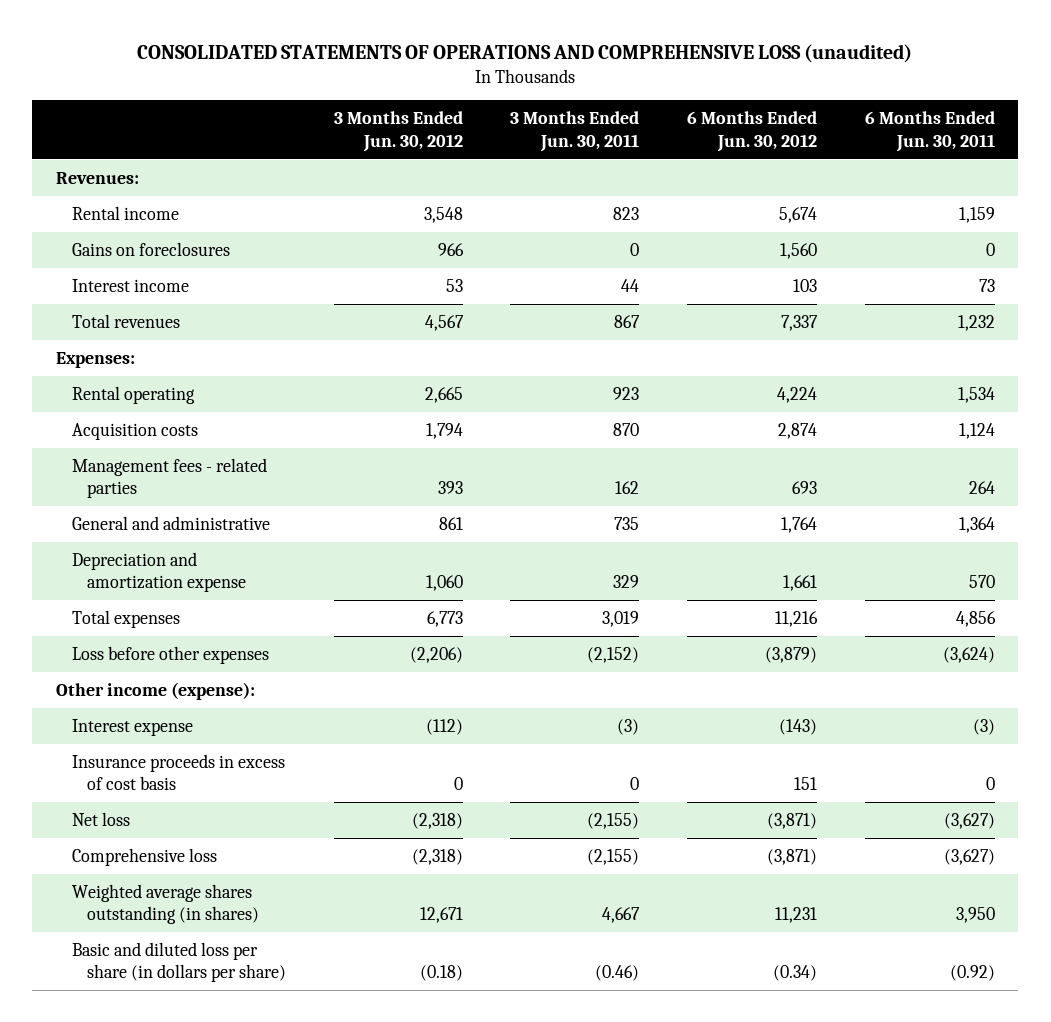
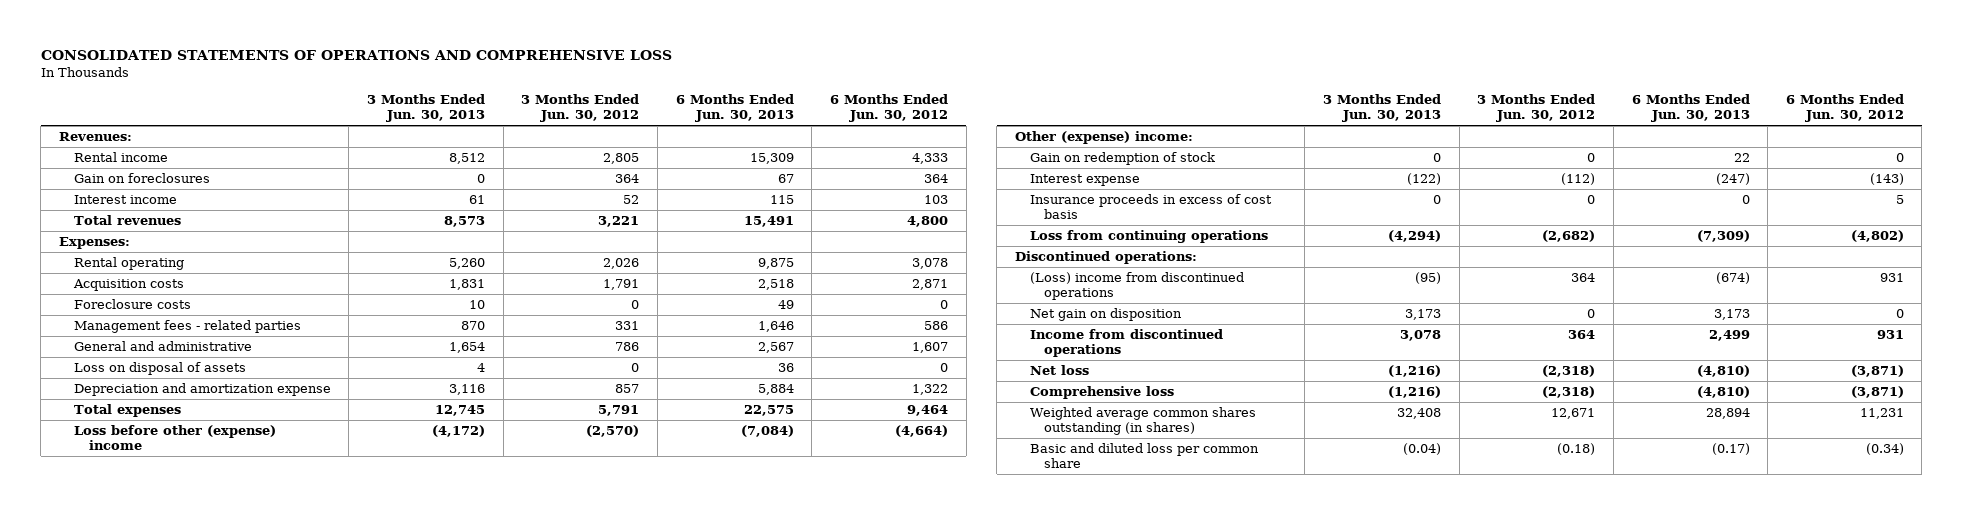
- CONSOLIDATED STATEMENTS OF OPERATIONS AND COMPREHENSIVE LOSS (unaudited)
+ CONSOLIDATED STATEMENTS OF OPERATIONS AND COMPREHENSIVE LOSS
- | 3 Months Ended Jun. 30, 2012 | 3 Months Ended Jun. 30, 2011 | 6 Months Ended Jun. 30, 2012 | 6 Months Ended Jun. 30, 2011
+ | 3 Months Ended Jun. 30, 2013 | 3 Months Ended Jun. 30, 2012 | 6 Months Ended Jun. 30, 2013 | 6 Months Ended Jun. 30, 2012
- Rental income | 3,548 | 823 | 5,674 | 1,159
- Gains on foreclosures | 966 | 0 | 1,560 | 0
- Interest income | 53 | 44 | 103 | 73
- Total revenues | 4,567 | 867 | 7,337 | 1,232
+ Rental income | 8,512 | 2,805 | 15,309 | 4,333
+ Gain on foreclosures | 0 | 364 | 67 | 364
+ Interest income | 61 | 52 | 115 | 103
+ Total revenues | 8,573 | 3,221 | 15,491 | 4,800
- Rental operating | 2,665 | 923 | 4,224 | 1,534
- Acquisition costs | 1,794 | 870 | 2,874 | 1,124
- Management fees - related parties | 393 | 162 | 693 | 264
- General and administrative | 861 | 735 | 1,764 | 1,364
- Depreciation and amortization expense | 1,060 | 329 | 1,661 | 570
- Total expenses | 6,773 | 3,019 | 11,216 | 4,856
- Loss before other expenses | (2,206) | (2,152) | (3,879) | (3,624)
- Other income (expense):
+ Rental operating | 5,260 | 2,026 | 9,875 | 3,078
+ Acquisition costs | 1,831 | 1,791 | 2,518 | 2,871
+ Foreclosure costs | 10 | 0 | 49 | 0
+ Management fees - related parties | 870 | 331 | 1,646 | 586
+ General and administrative | 1,654 | 786 | 2,567 | 1,607
+ Loss on disposal of assets | 4 | 0 | 36 | 0
+ Depreciation and amortization expense | 3,116 | 857 | 5,884 | 1,322
+ Total expenses | 12,745 | 5,791 | 22,575 | 9,464
+ Loss before other (expense) income | (4,172) | (2,570) | (7,084) | (4,664)
+ Other (expense) income:
+ Gain on redemption of stock | 0 | 0 | 22 | 0
- Insurance proceeds in excess of cost basis | 0 | 0 | 151 | 0
+ Insurance proceeds in excess of cost basis | 0 | 0 | 0 | 5
+ Loss from continuing operations | (4,294) | (2,682) | (7,309) | (4,802)
+ Discontinued operations:
+ (Loss) income from discontinued operations | (95) | 364 | (674) | 931
+ Net gain on disposition | 3,173 | 0 | 3,173 | 0
+ Income from discontinued operations | 3,078 | 364 | 2,499 | 931
- Weighted average shares outstanding (in shares) | 12,671 | 4,667 | 11,231 | 3,950
- Basic and diluted loss per share (in dollars per share) | (0.18) | (0.46) | (0.34) | (0.92)
+ Weighted average common shares outstanding (in shares) | 32,408 | 12,671 | 28,894 | 11,231
+ Basic and diluted loss per common share | (0.04) | (0.18) | (0.17) | (0.34)

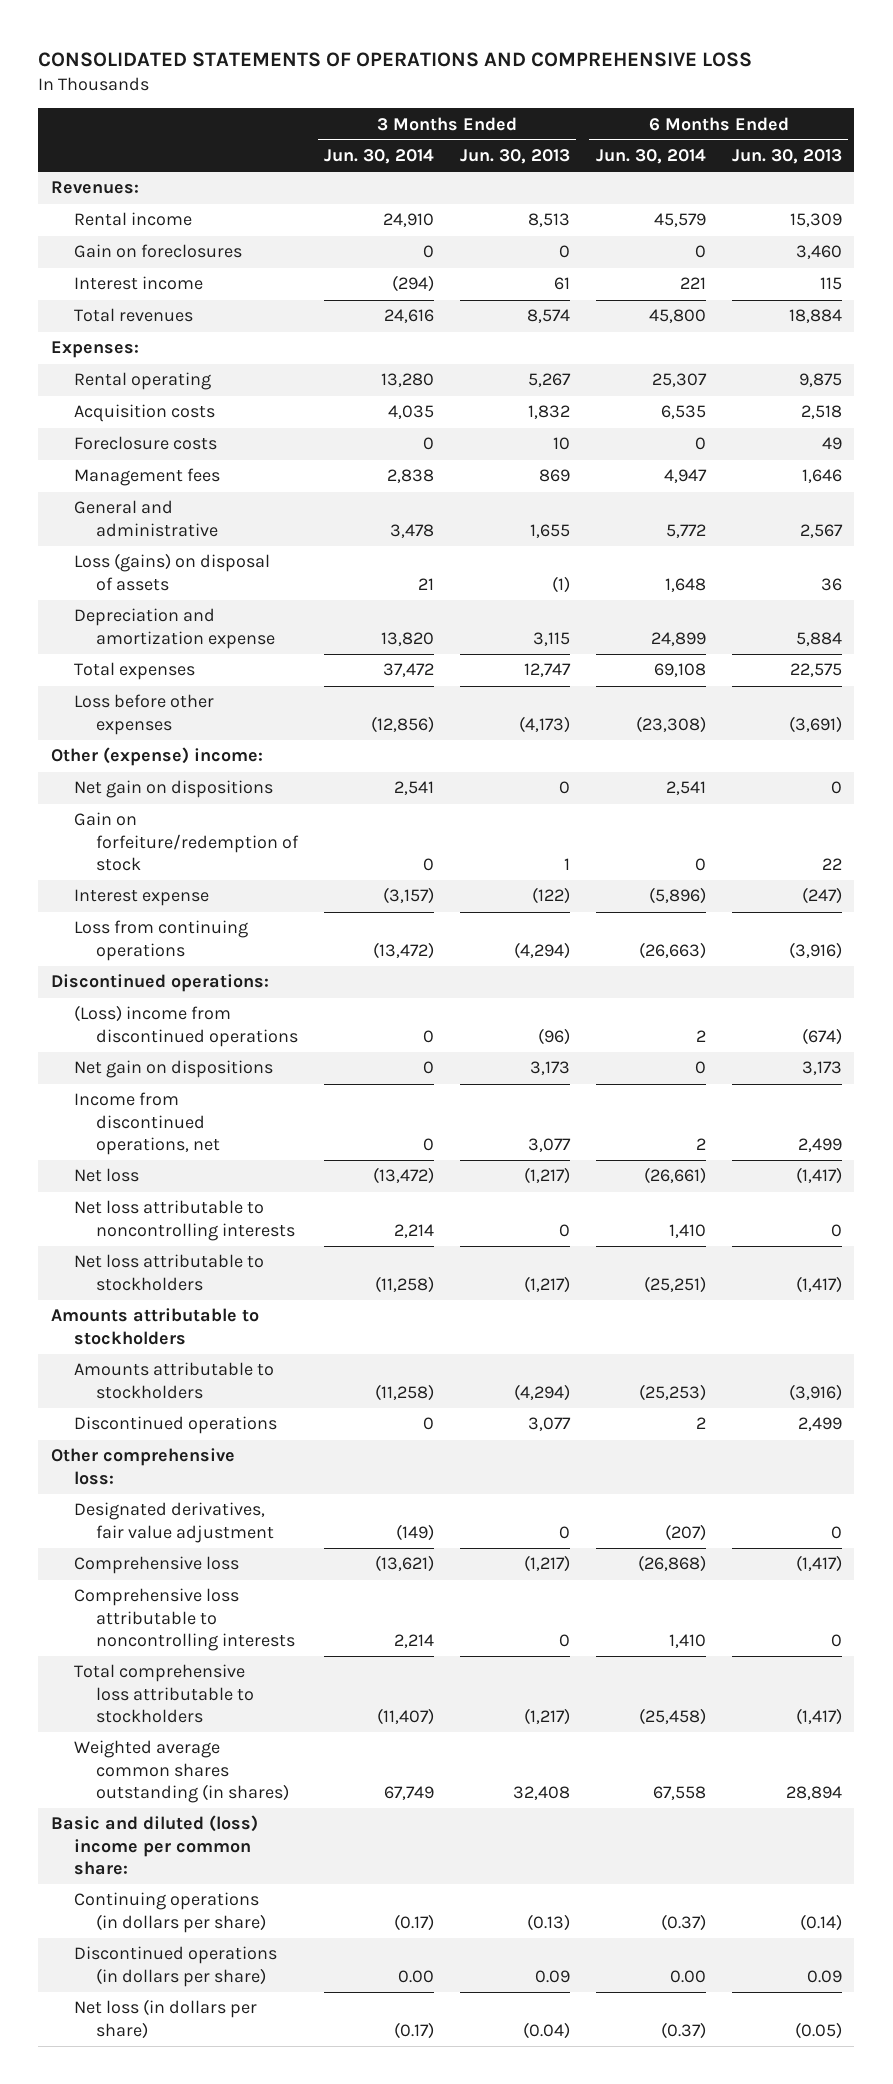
- | 3 Months Ended Jun. 30, 2013 | 3 Months Ended Jun. 30, 2012 | 6 Months Ended Jun. 30, 2013 | 6 Months Ended Jun. 30, 2012
+ | 3 Months Ended Jun. 30, 2014 | 3 Months Ended Jun. 30, 2013 | 6 Months Ended Jun. 30, 2014 | 6 Months Ended Jun. 30, 2013
- Rental income | 8,512 | 2,805 | 15,309 | 4,333
- Gain on foreclosures | 0 | 364 | 67 | 364
+ Rental income | 24,910 | 8,513 | 45,579 | 15,309
+ Gain on foreclosures | 0 | 0 | 0 | 3,460
- Total revenues | 8,573 | 3,221 | 15,491 | 4,800
+ Total revenues | 24,616 | 8,574 | 45,800 | 18,884
- Rental operating | 5,260 | 2,026 | 9,875 | 3,078
- Acquisition costs | 1,831 | 1,791 | 2,518 | 2,871
+ Rental operating | 13,280 | 5,267 | 25,307 | 9,875
+ Acquisition costs | 4,035 | 1,832 | 6,535 | 2,518
- Management fees - related parties | 870 | 331 | 1,646 | 586
- General and administrative | 1,654 | 786 | 2,567 | 1,607
- Loss on disposal of assets | 4 | 0 | 36 | 0
- Depreciation and amortization expense | 3,116 | 857 | 5,884 | 1,322
- Total expenses | 12,745 | 5,791 | 22,575 | 9,464
- Loss before other (expense) income | (4,172) | (2,570) | (7,084) | (4,664)
+ Management fees | 2,838 | 869 | 4,947 | 1,646
+ General and administrative | 3,478 | 1,655 | 5,772 | 2,567
+ Loss (gains) on disposal of assets | 21 | (1) | 1,648 | 36
+ Depreciation and amortization expense | 13,820 | 3,115 | 24,899 | 5,884
+ Total expenses | 37,472 | 12,747 | 69,108 | 22,575
+ Loss before other expenses | (12,856) | (4,173) | (23,308) | (3,691)
- Gain on redemption of stock | 0 | 0 | 22 | 0
+ Net gain on dispositions | 2,541 | 0 | 2,541 | 0
+ Gain on forfeiture/redemption of stock | 0 | 1 | 0 | 22
- Insurance proceeds in excess of cost basis | 0 | 0 | 0 | 5
- Loss from continuing operations | (4,294) | (2,682) | (7,309) | (4,802)
+ Loss from continuing operations | (13,472) | (4,294) | (26,663) | (3,916)
- (Loss) income from discontinued operations | (95) | 364 | (674) | 931
- Net gain on disposition | 3,173 | 0 | 3,173 | 0
- Income from discontinued operations | 3,078 | 364 | 2,499 | 931
- Net loss | (1,216) | (2,318) | (4,810) | (3,871)
- Comprehensive loss | (1,216) | (2,318) | (4,810) | (3,871)
+ (Loss) income from discontinued operations | 0 | (96) | 2 | (674)
+ Net gain on dispositions | 0 | 3,173 | 0 | 3,173
+ Income from discontinued operations, net | 0 | 3,077 | 2 | 2,499
+ Net loss | (13,472) | (1,217) | (26,661) | (1,417)
+ Net loss attributable to noncontrolling interests | 2,214 | 0 | 1,410 | 0
+ Net loss attributable to stockholders | (11,258) | (1,217) | (25,251) | (1,417)
+ Amounts attributable to stockholders
+ Amounts attributable to stockholders | (11,258) | (4,294) | (25,253) | (3,916)
+ Discontinued operations | 0 | 3,077 | 2 | 2,499
+ Other comprehensive loss:
+ Designated derivatives, fair value adjustment | (149) | 0 | (207) | 0
+ Comprehensive loss | (13,621) | (1,217) | (26,868) | (1,417)
+ Comprehensive loss attributable to noncontrolling interests | 2,214 | 0 | 1,410 | 0
+ Total comprehensive loss attributable to stockholders | (11,407) | (1,217) | (25,458) | (1,417)
- Basic and diluted loss per common share | (0.04) | (0.18) | (0.17) | (0.34)
+ Basic and diluted (loss) income per common share:
+ Continuing operations (in dollars per share) | (0.17) | (0.13) | (0.37) | (0.14)
+ Discontinued operations (in dollars per share) | 0.00 | 0.09 | 0.00 | 0.09
+ Net loss (in dollars per share) | (0.17) | (0.04) | (0.37) | (0.05)

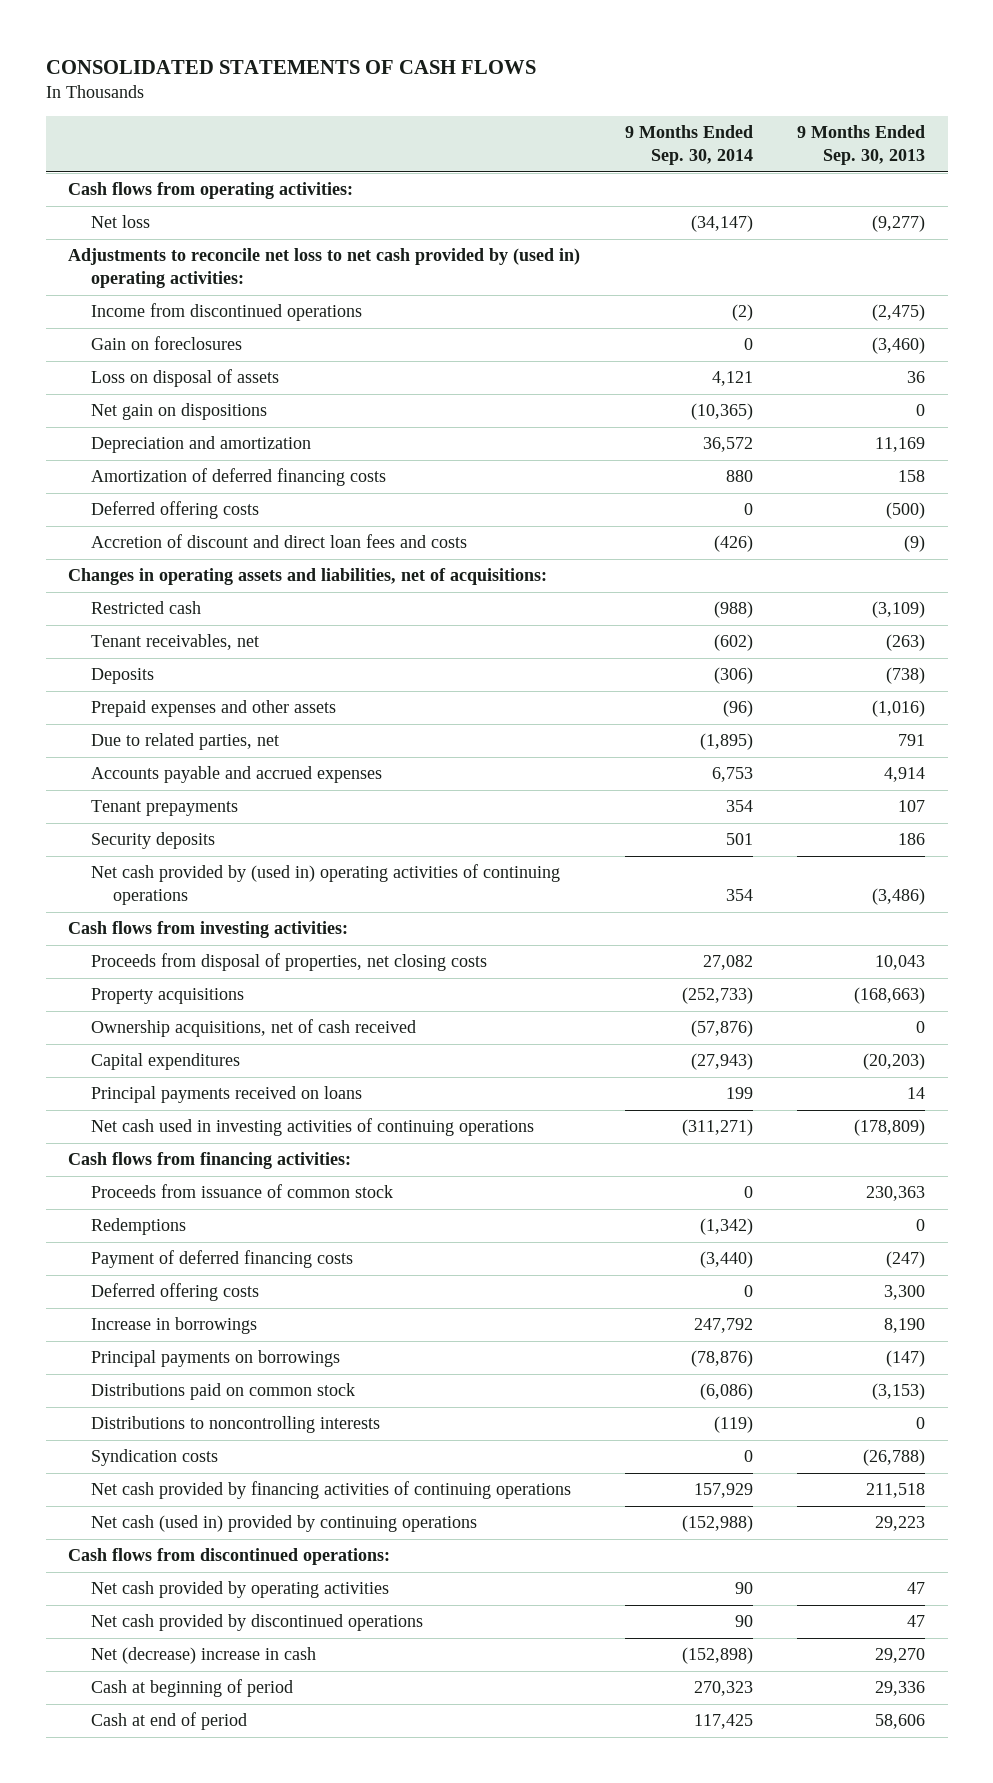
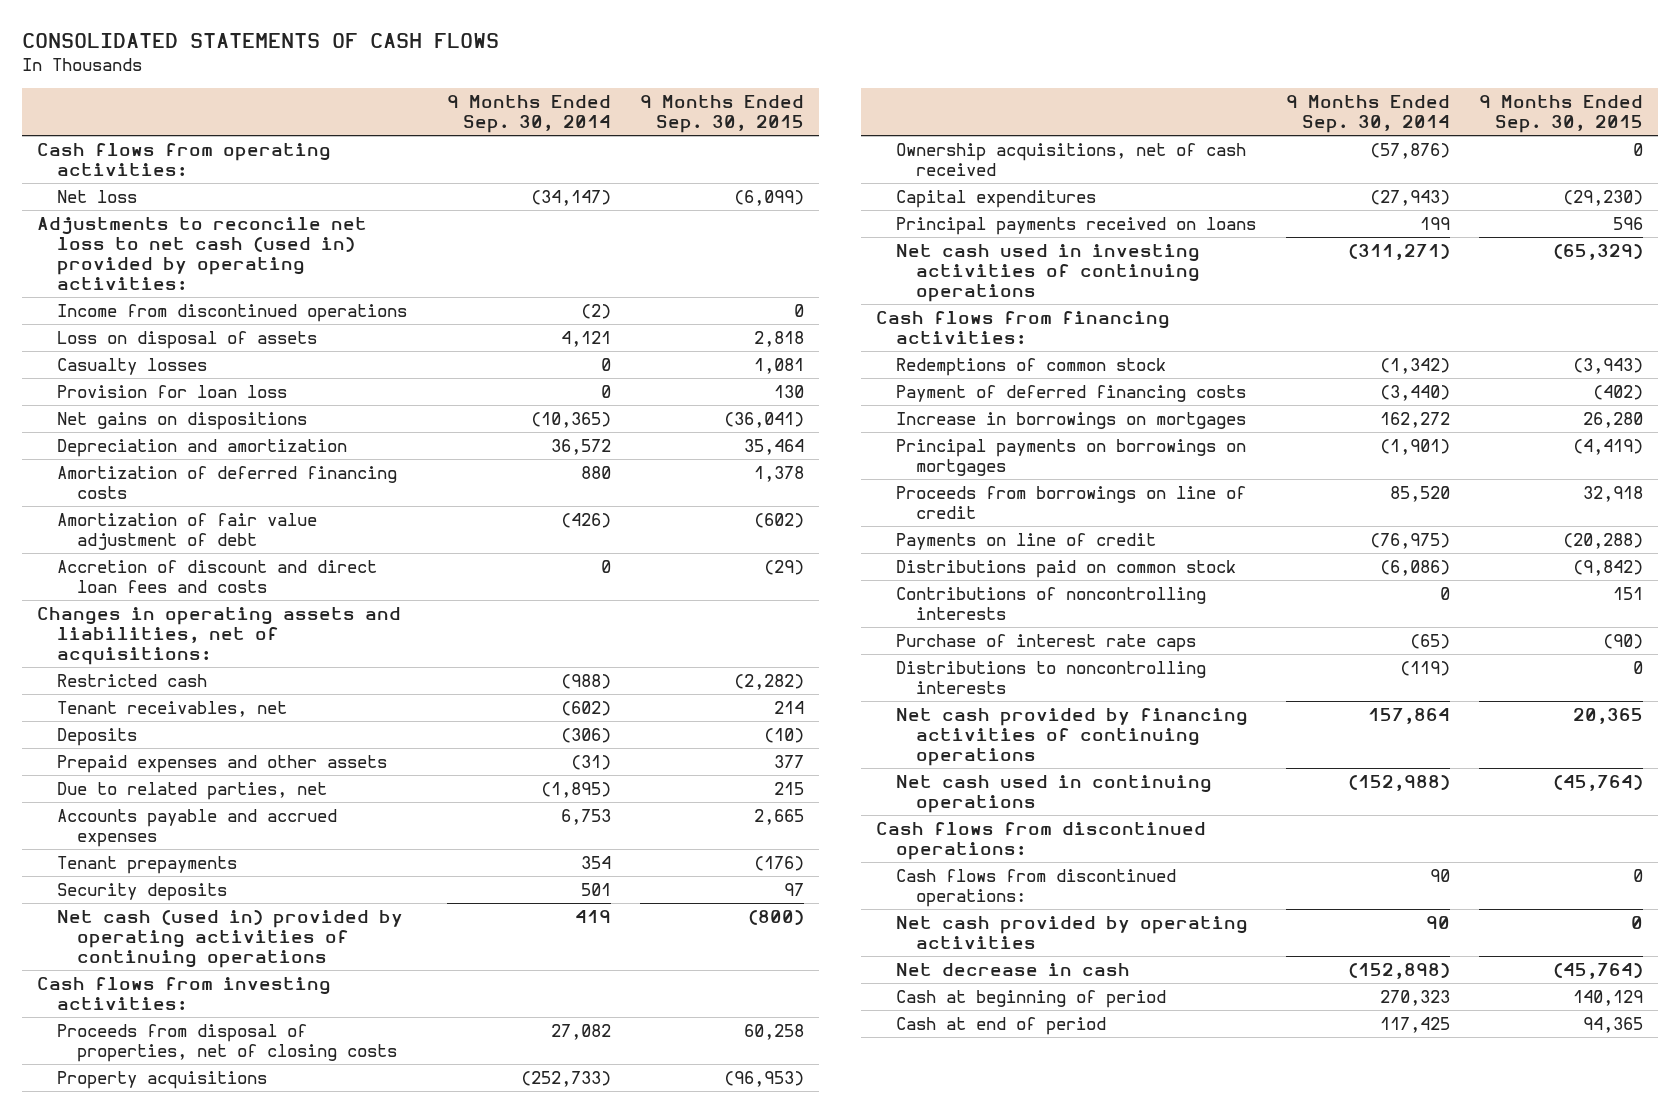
- | 9 Months Ended Sep. 30, 2014 | 9 Months Ended Sep. 30, 2013
+ | 9 Months Ended Sep. 30, 2014 | 9 Months Ended Sep. 30, 2015
- Adjustments to reconcile net loss to net cash provided by (used in) operating activities:
+ Adjustments to reconcile net loss to net cash (used in) provided by operating activities:
- Gain on foreclosures | 0 | (3,460)
- Net gain on dispositions | (10,365) | 0
+ Casualty losses | 0 | 1,081
+ Provision for loan loss | 0 | 130
+ Net gains on dispositions | (10,365) | (36,041)
- Deferred offering costs | 0 | (500)
- Accretion of discount and direct loan fees and costs | (426) | (9)
+ Amortization of fair value adjustment of debt | (426) | (602)
+ Accretion of discount and direct loan fees and costs | 0 | (29)
- Prepaid expenses and other assets | (96) | (1,016)
+ Prepaid expenses and other assets | (31) | 377
- Net cash provided by (used in) operating activities of continuing operations | 354 | (3,486)
+ Net cash (used in) provided by operating activities of continuing operations | 419 | (800)
- Proceeds from disposal of properties, net closing costs | 27,082 | 10,043
+ Proceeds from disposal of properties, net of closing costs | 27,082 | 60,258
- Proceeds from issuance of common stock | 0 | 230,363
- Redemptions | (1,342) | 0
+ Redemptions of common stock | (1,342) | (3,943)
- Deferred offering costs | 0 | 3,300
- Increase in borrowings | 247,792 | 8,190
- Principal payments on borrowings | (78,876) | (147)
+ Increase in borrowings on mortgages | 162,272 | 26,280
+ Principal payments on borrowings on mortgages | (1,901) | (4,419)
+ Proceeds from borrowings on line of credit | 85,520 | 32,918
+ Payments on line of credit | (76,975) | (20,288)
+ Contributions of noncontrolling interests | 0 | 151
+ Purchase of interest rate caps | (65) | (90)
- Syndication costs | 0 | (26,788)
- Net cash provided by financing activities of continuing operations | 157,929 | 211,518
- Net cash (used in) provided by continuing operations | (152,988) | 29,223
+ Net cash provided by financing activities of continuing operations | 157,864 | 20,365
+ Net cash used in continuing operations | (152,988) | (45,764)
+ Cash flows from discontinued operations: | 90 | 0
- Net cash provided by discontinued operations | 90 | 47
- Net (decrease) increase in cash | (152,898) | 29,270
+ Net decrease in cash | (152,898) | (45,764)

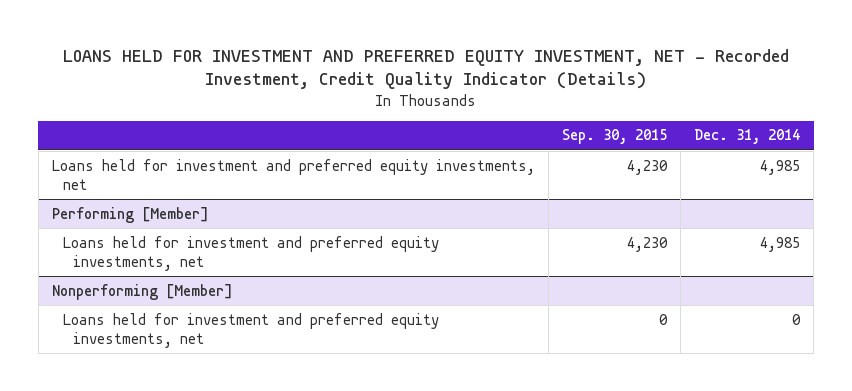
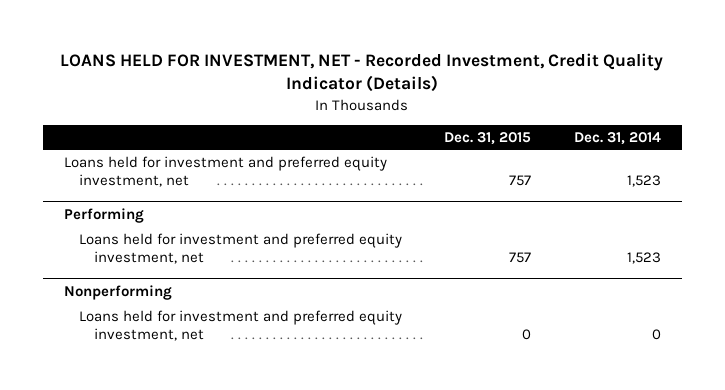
- LOANS HELD FOR INVESTMENT AND PREFERRED EQUITY INVESTMENT, NET - Recorded Investment, Credit Quality Indicator (Details)
+ LOANS HELD FOR INVESTMENT, NET - Recorded Investment, Credit Quality Indicator (Details)
- | Sep. 30, 2015 | Dec. 31, 2014
+ | Dec. 31, 2015 | Dec. 31, 2014
- Loans held for investment and preferred equity investments, net | 4,230 | 4,985
- Performing [Member]
- Loans held for investment and preferred equity investments, net | 4,230 | 4,985
- Nonperforming [Member]
- Loans held for investment and preferred equity investments, net | 0 | 0
+ Loans held for investment and preferred equity investment, net | 757 | 1,523
+ Performing
+ Loans held for investment and preferred equity investment, net | 757 | 1,523
+ Nonperforming
+ Loans held for investment and preferred equity investment, net | 0 | 0

